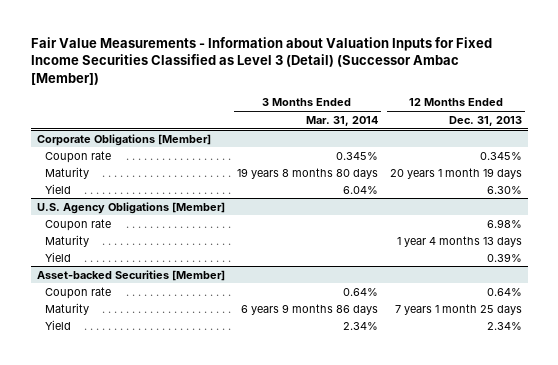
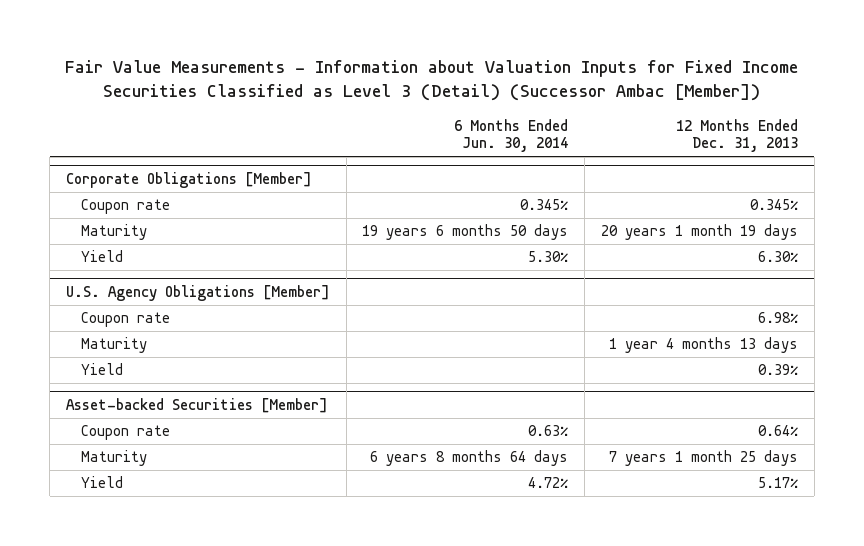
- | 3 Months Ended Mar. 31, 2014 | 12 Months Ended Dec. 31, 2013
+ | 6 Months Ended Jun. 30, 2014 | 12 Months Ended Dec. 31, 2013
@ Asset-backed Securities [Member]
- Yield | 2.34% | 2.34%
+ Yield | 4.72% | 5.17%

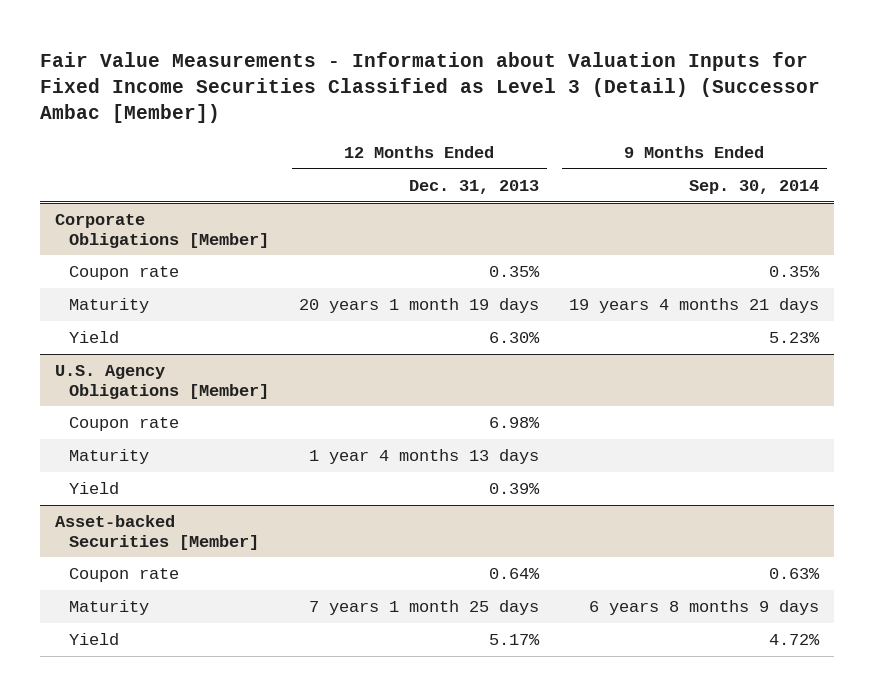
- | 6 Months Ended Jun. 30, 2014 | 12 Months Ended Dec. 31, 2013
+ | 12 Months Ended Dec. 31, 2013 | 9 Months Ended Sep. 30, 2014
@ Corporate Obligations [Member]
- Coupon rate | 0.345% | 0.345%
+ Coupon rate | 0.35% | 0.35%

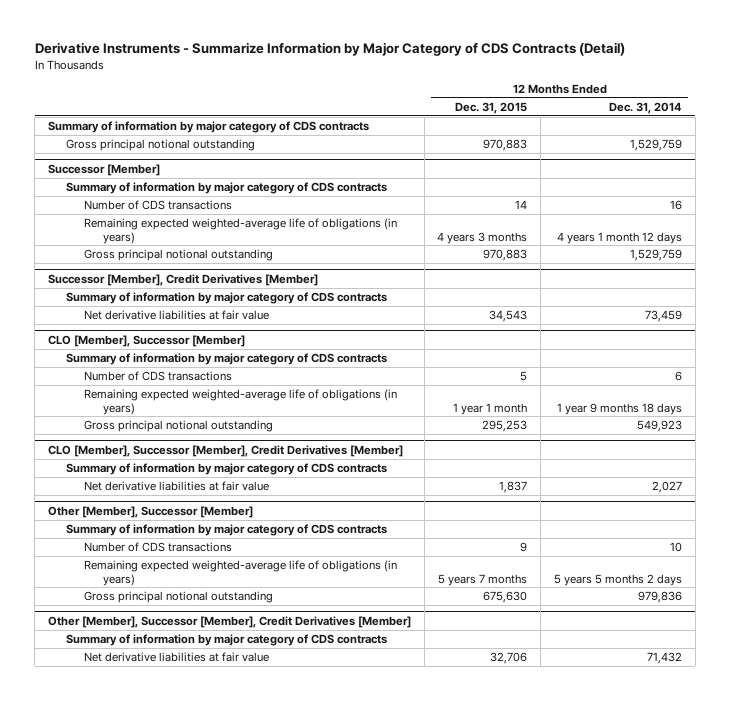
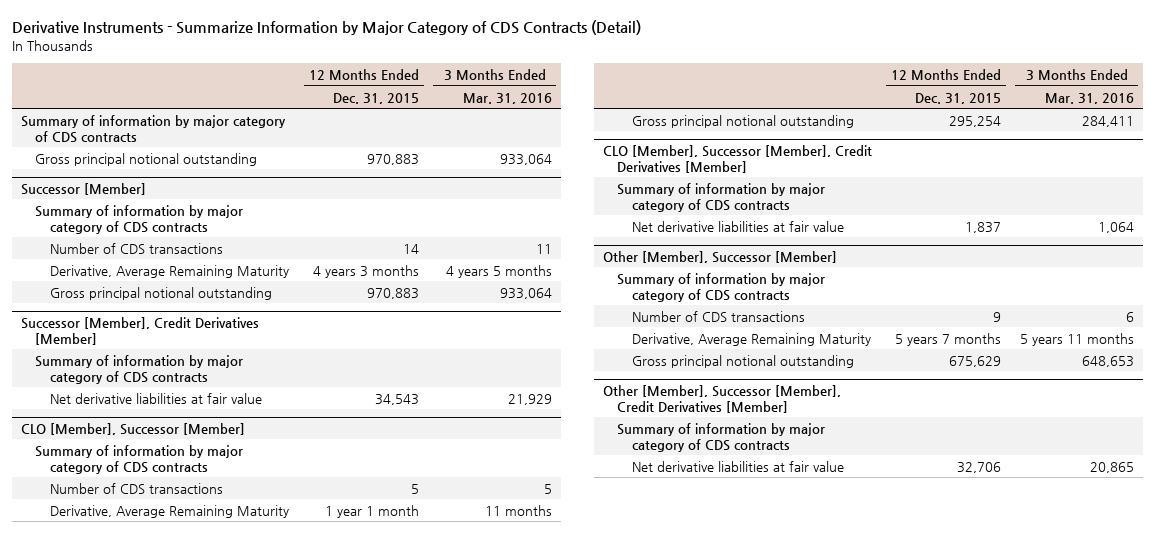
- | 12 Months Ended Dec. 31, 2015 | 12 Months Ended Dec. 31, 2014
+ | 12 Months Ended Dec. 31, 2015 | 3 Months Ended Mar. 31, 2016
@ Successor [Member]
- Remaining expected weighted-average life of obligations (in years) | 4 years 3 months | 4 years 1 month 12 days
+ Derivative, Average Remaining Maturity | 4 years 3 months | 4 years 5 months
@ CLO [Member], Successor [Member]
- Remaining expected weighted-average life of obligations (in years) | 1 year 1 month | 1 year 9 months 18 days
- Gross principal notional outstanding | 295,253 | 549,923
+ Derivative, Average Remaining Maturity | 1 year 1 month | 11 months
+ Gross principal notional outstanding | 295,254 | 284,411
@ Other [Member], Successor [Member]
- Remaining expected weighted-average life of obligations (in years) | 5 years 7 months | 5 years 5 months 2 days
- Gross principal notional outstanding | 675,630 | 979,836
+ Derivative, Average Remaining Maturity | 5 years 7 months | 5 years 11 months
+ Gross principal notional outstanding | 675,629 | 648,653

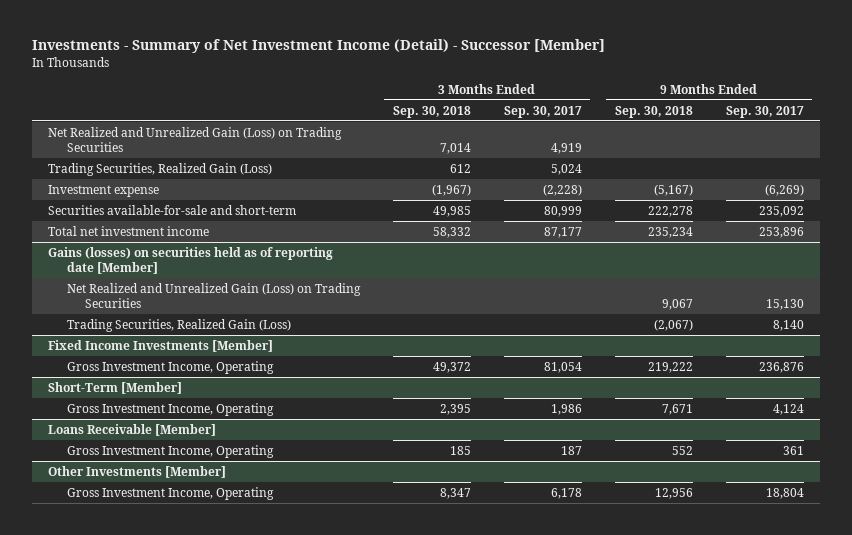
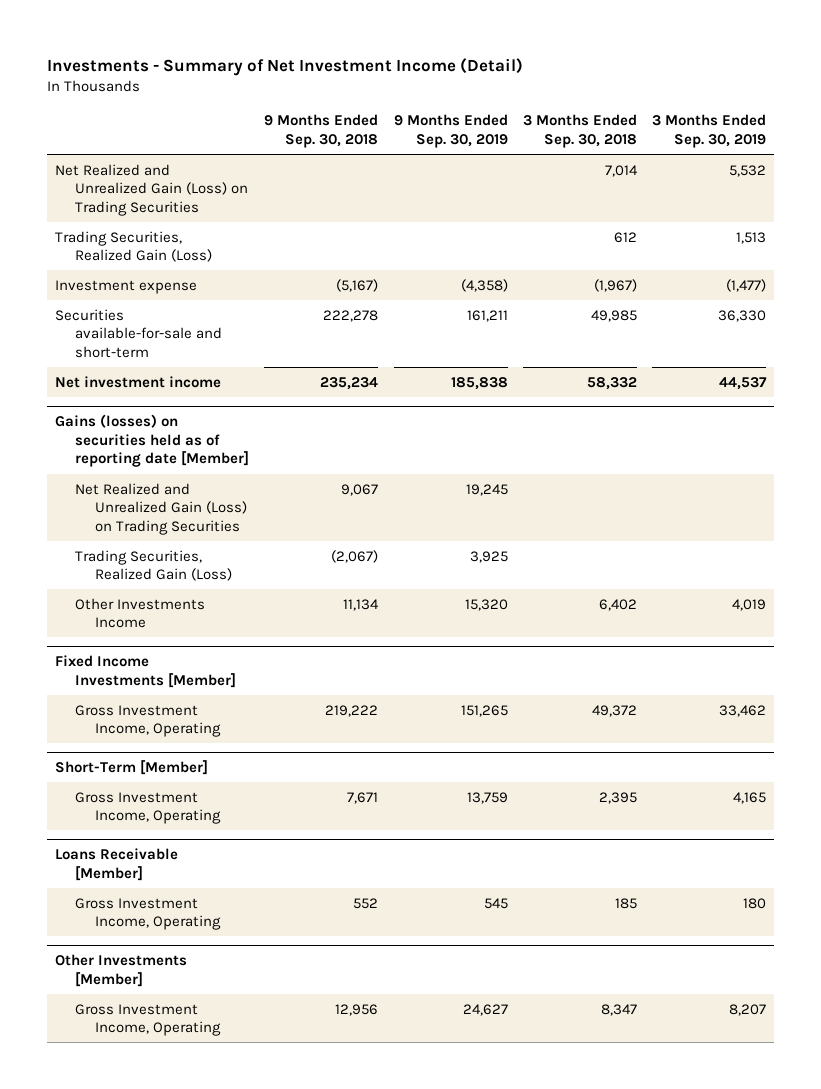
- Investments - Summary of Net Investment Income (Detail) - Successor [Member]
+ Investments - Summary of Net Investment Income (Detail)
- | 3 Months Ended Sep. 30, 2018 | 3 Months Ended Sep. 30, 2017 | 9 Months Ended Sep. 30, 2018 | 9 Months Ended Sep. 30, 2017
+ | 9 Months Ended Sep. 30, 2018 | 9 Months Ended Sep. 30, 2019 | 3 Months Ended Sep. 30, 2018 | 3 Months Ended Sep. 30, 2019
- Total net investment income | 58,332 | 87,177 | 235,234 | 253,896
+ Net investment income | 235,234 | 185,838 | 58,332 | 44,537
@ Gains (losses) on securities held as of reporting date [Member]
+ Other Investments Income | 11,134 | 15,320 | 6,402 | 4,019

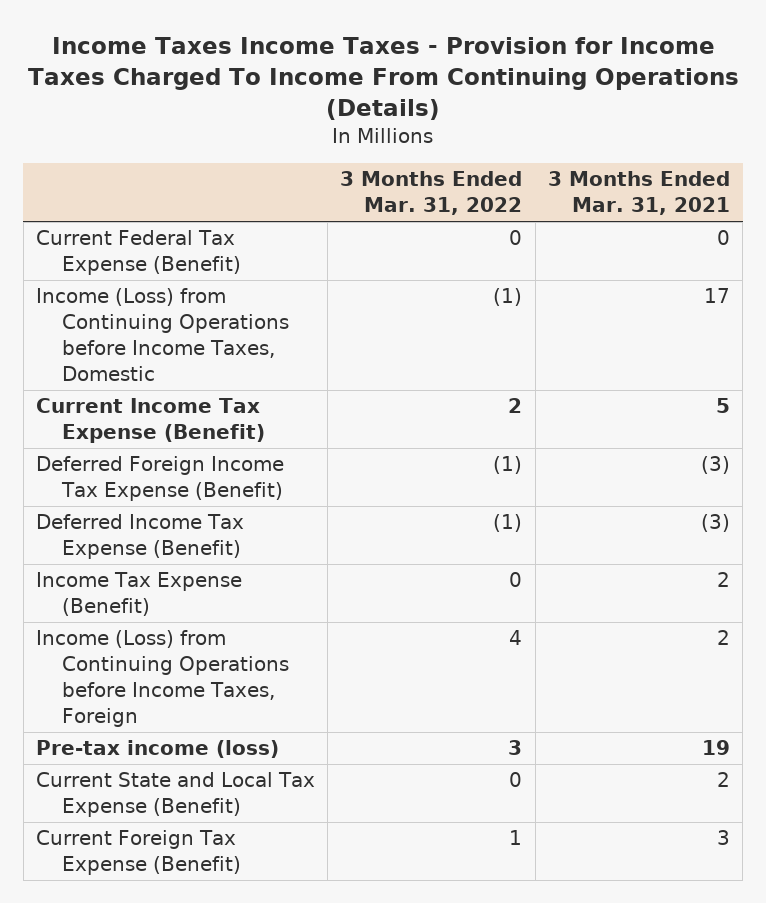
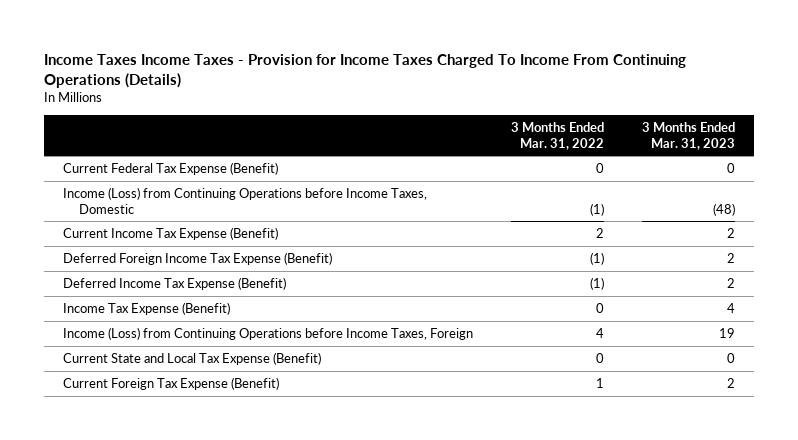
- | 3 Months Ended Mar. 31, 2022 | 3 Months Ended Mar. 31, 2021
+ | 3 Months Ended Mar. 31, 2022 | 3 Months Ended Mar. 31, 2023
- Pre-tax income (loss) | 3 | 19

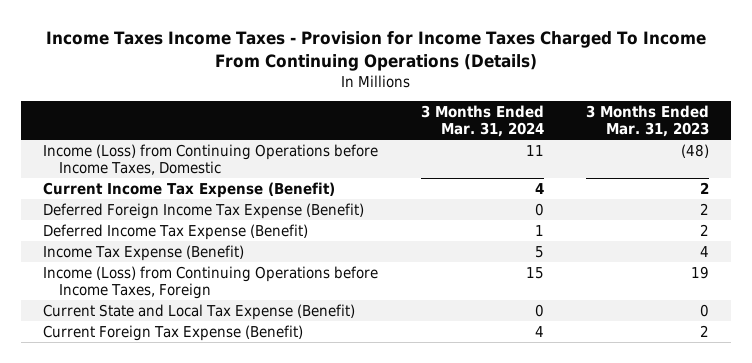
- | 3 Months Ended Mar. 31, 2022 | 3 Months Ended Mar. 31, 2023
+ | 3 Months Ended Mar. 31, 2024 | 3 Months Ended Mar. 31, 2023
- Current Federal Tax Expense (Benefit) | 0 | 0

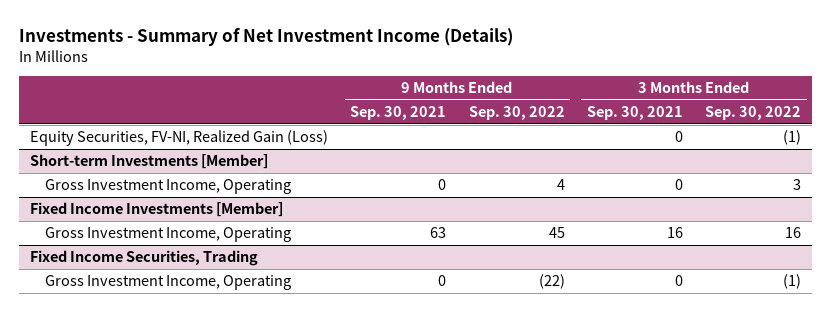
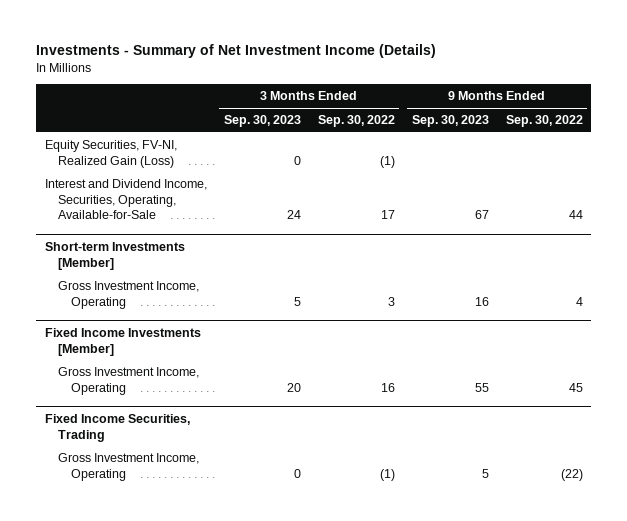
- | 9 Months Ended Sep. 30, 2021 | 9 Months Ended Sep. 30, 2022 | 3 Months Ended Sep. 30, 2021 | 3 Months Ended Sep. 30, 2022
+ | 3 Months Ended Sep. 30, 2023 | 3 Months Ended Sep. 30, 2022 | 9 Months Ended Sep. 30, 2023 | 9 Months Ended Sep. 30, 2022
+ Interest and Dividend Income, Securities, Operating, Available-for-Sale | 24 | 17 | 67 | 44

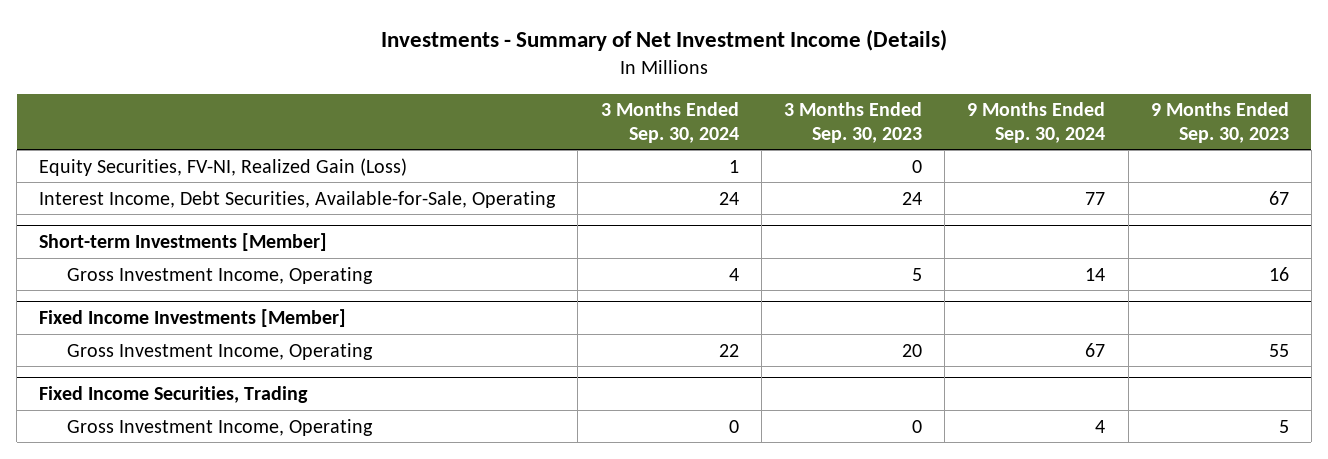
- | 3 Months Ended Sep. 30, 2023 | 3 Months Ended Sep. 30, 2022 | 9 Months Ended Sep. 30, 2023 | 9 Months Ended Sep. 30, 2022
+ | 3 Months Ended Sep. 30, 2024 | 3 Months Ended Sep. 30, 2023 | 9 Months Ended Sep. 30, 2024 | 9 Months Ended Sep. 30, 2023
- Interest and Dividend Income, Securities, Operating, Available-for-Sale | 24 | 17 | 67 | 44
+ Interest Income, Debt Securities, Available-for-Sale, Operating | 24 | 24 | 77 | 67

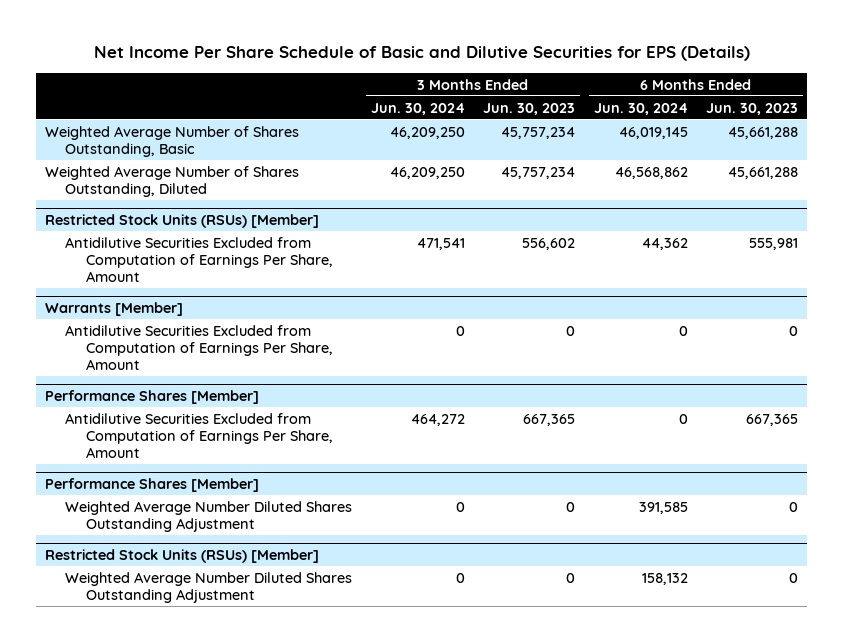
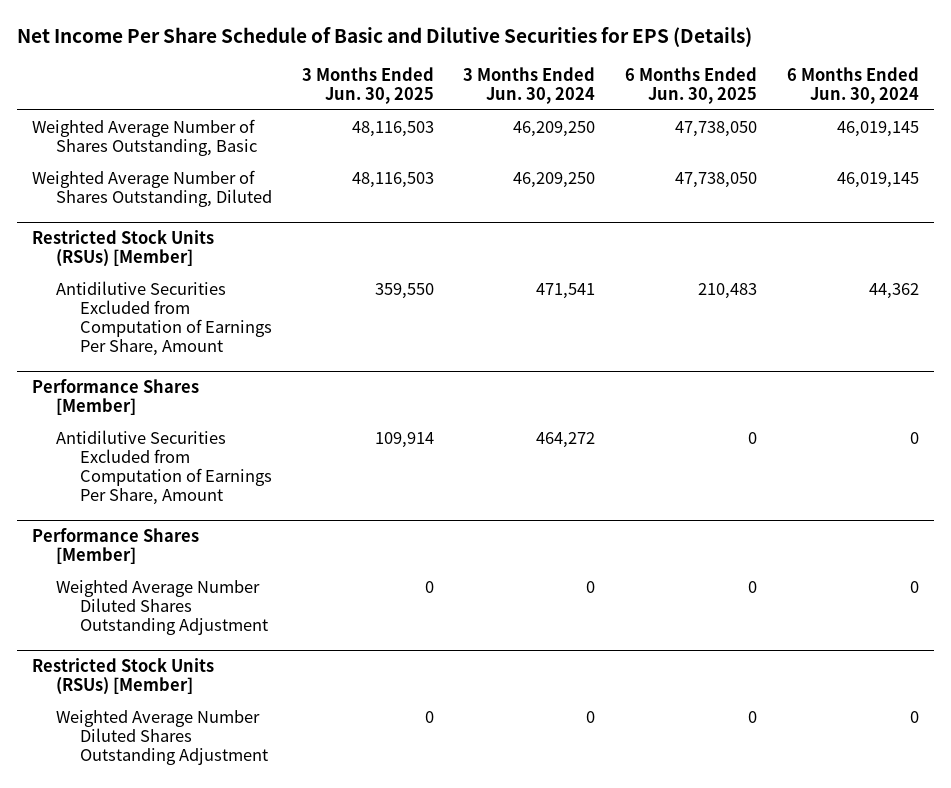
- | 3 Months Ended Jun. 30, 2024 | 3 Months Ended Jun. 30, 2023 | 6 Months Ended Jun. 30, 2024 | 6 Months Ended Jun. 30, 2023
+ | 3 Months Ended Jun. 30, 2025 | 3 Months Ended Jun. 30, 2024 | 6 Months Ended Jun. 30, 2025 | 6 Months Ended Jun. 30, 2024
- Weighted Average Number of Shares Outstanding, Diluted | 46,209,250 | 45,757,234 | 46,568,862 | 45,661,288
+ Weighted Average Number of Shares Outstanding, Diluted | 48,116,503 | 46,209,250 | 47,738,050 | 46,019,145
- Warrants [Member]
- Antidilutive Securities Excluded from Computation of Earnings Per Share, Amount | 0 | 0 | 0 | 0
@ Performance Shares [Member]
- Weighted Average Number Diluted Shares Outstanding Adjustment | 0 | 0 | 391,585 | 0
+ Weighted Average Number Diluted Shares Outstanding Adjustment | 0 | 0 | 0 | 0
@ Restricted Stock Units (RSUs) [Member]
- Weighted Average Number Diluted Shares Outstanding Adjustment | 0 | 0 | 158,132 | 0
+ Weighted Average Number Diluted Shares Outstanding Adjustment | 0 | 0 | 0 | 0

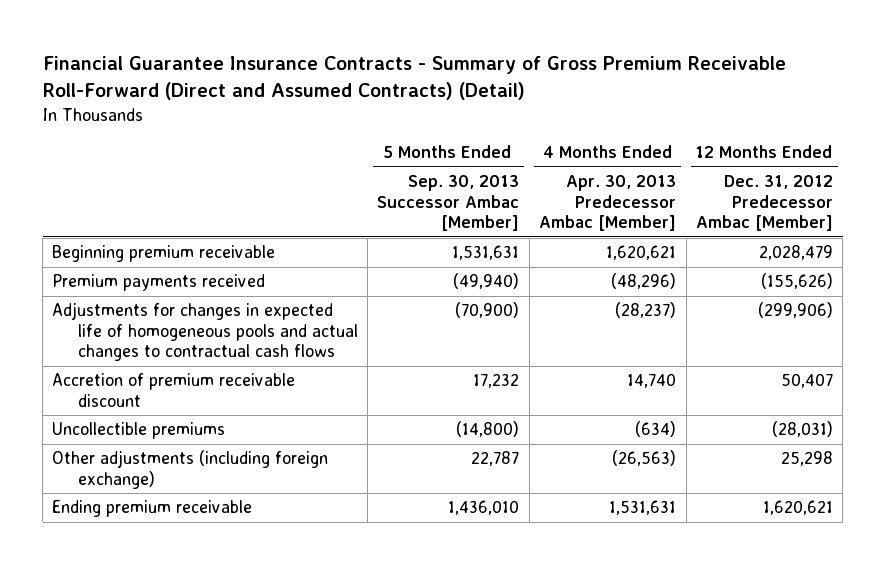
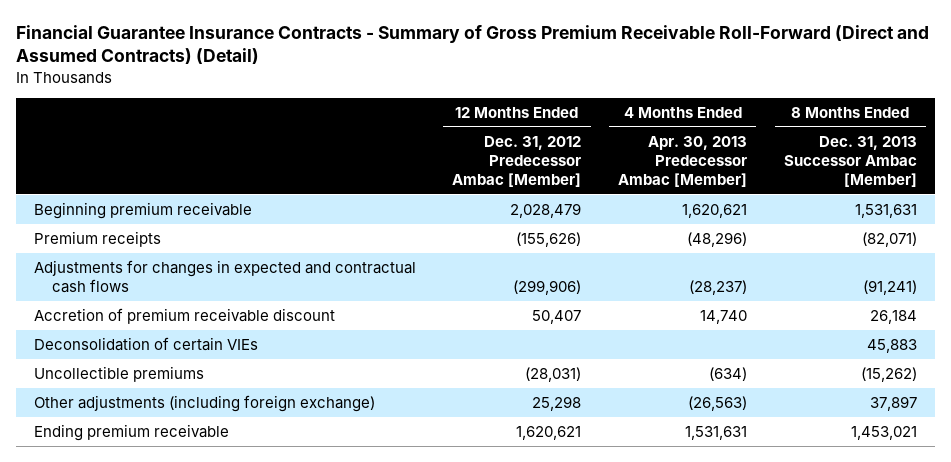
- | 5 Months Ended Sep. 30, 2013 Successor Ambac [Member] | 4 Months Ended Apr. 30, 2013 Predecessor Ambac [Member] | 12 Months Ended Dec. 31, 2012 Predecessor Ambac [Member]
+ | 12 Months Ended Dec. 31, 2012 Predecessor Ambac [Member] | 4 Months Ended Apr. 30, 2013 Predecessor Ambac [Member] | 8 Months Ended Dec. 31, 2013 Successor Ambac [Member]
- Premium payments received | (49,940) | (48,296) | (155,626)
- Adjustments for changes in expected life of homogeneous pools and actual changes to contractual cash flows | (70,900) | (28,237) | (299,906)
+ Premium receipts | (155,626) | (48,296) | (82,071)
+ Adjustments for changes in expected and contractual cash flows | (299,906) | (28,237) | (91,241)
+ Deconsolidation of certain VIEs | | | 45,883

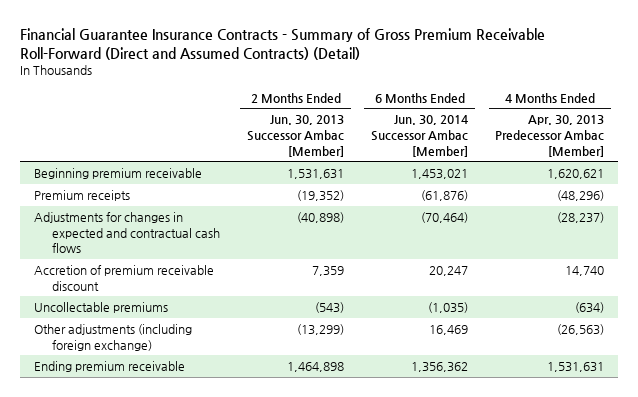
- | 12 Months Ended Dec. 31, 2012 Predecessor Ambac [Member] | 4 Months Ended Apr. 30, 2013 Predecessor Ambac [Member] | 8 Months Ended Dec. 31, 2013 Successor Ambac [Member]
+ | 2 Months Ended Jun. 30, 2013 Successor Ambac [Member] | 6 Months Ended Jun. 30, 2014 Successor Ambac [Member] | 4 Months Ended Apr. 30, 2013 Predecessor Ambac [Member]
- Deconsolidation of certain VIEs | | | 45,883
- Uncollectible premiums | (28,031) | (634) | (15,262)
+ Uncollectable premiums | (543) | (1,035) | (634)

